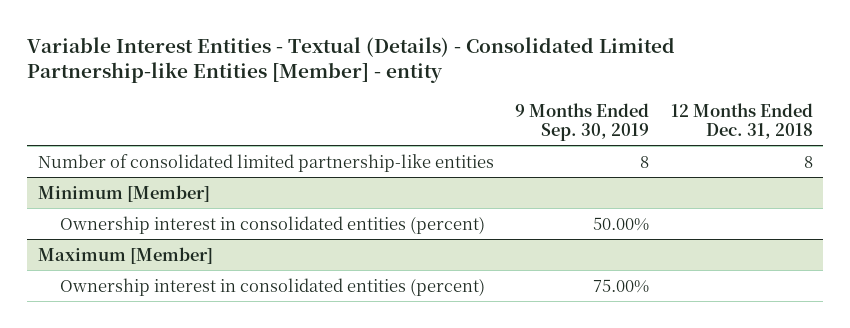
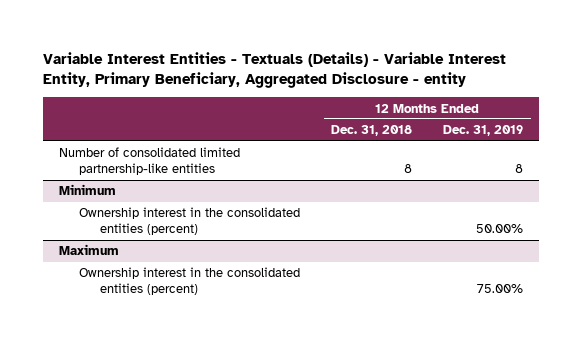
- Variable Interest Entities - Textual (Details) - Consolidated Limited Partnership-like Entities [Member] - entity
+ Variable Interest Entities - Textuals (Details) - Variable Interest Entity, Primary Beneficiary, Aggregated Disclosure - entity
- | 9 Months Ended Sep. 30, 2019 | 12 Months Ended Dec. 31, 2018
+ | 12 Months Ended Dec. 31, 2018 | 12 Months Ended Dec. 31, 2019
- Minimum [Member]
- Ownership interest in consolidated entities (percent) | 50.00% |
- Maximum [Member]
- Ownership interest in consolidated entities (percent) | 75.00% |
+ Minimum
+ Ownership interest in the consolidated entities (percent) | | 50.00%
+ Maximum
+ Ownership interest in the consolidated entities (percent) | | 75.00%

